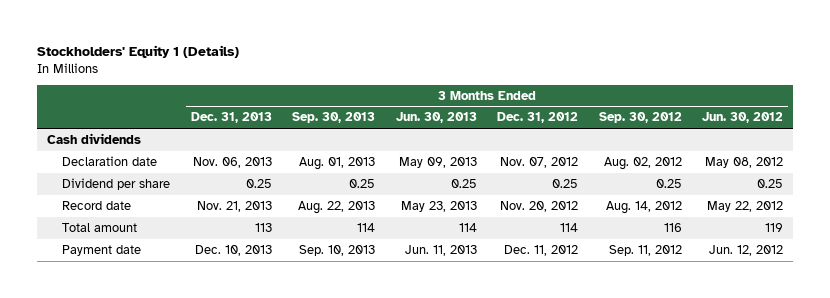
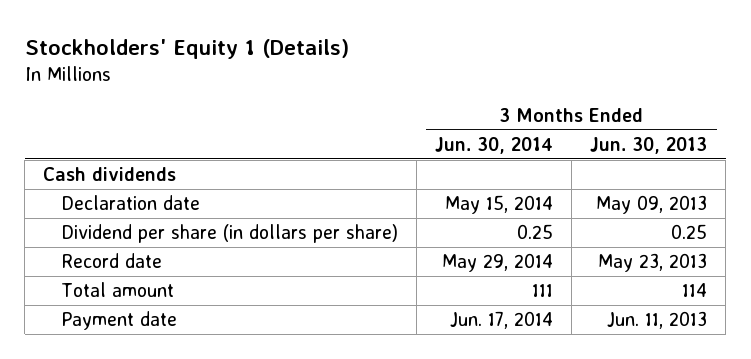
- | 3 Months Ended Dec. 31, 2013 | 3 Months Ended Sep. 30, 2013 | 3 Months Ended Jun. 30, 2013 | 3 Months Ended Dec. 31, 2012 | 3 Months Ended Sep. 30, 2012 | 3 Months Ended Jun. 30, 2012
+ | 3 Months Ended Jun. 30, 2014 | 3 Months Ended Jun. 30, 2013
- Dividend per share | 0.25 | 0.25 | 0.25 | 0.25 | 0.25 | 0.25
+ Dividend per share (in dollars per share) | 0.25 | 0.25

